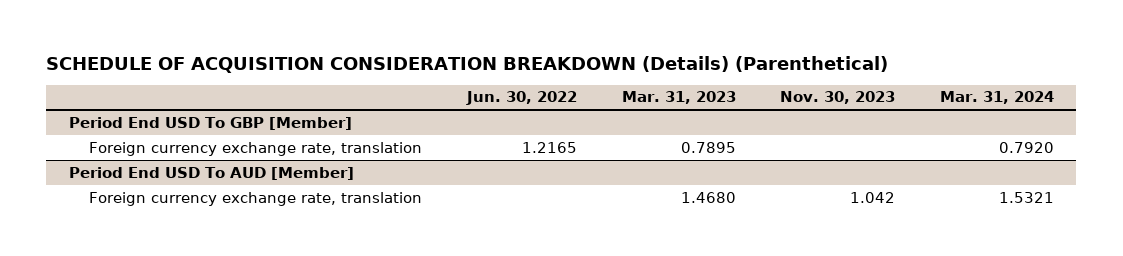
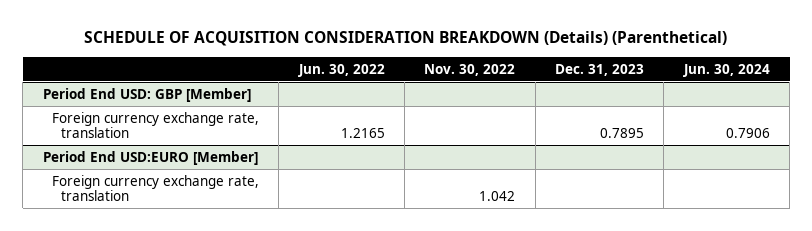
- | Jun. 30, 2022 | Mar. 31, 2023 | Nov. 30, 2023 | Mar. 31, 2024
+ | Jun. 30, 2022 | Nov. 30, 2022 | Dec. 31, 2023 | Jun. 30, 2024
- Period End USD To GBP [Member]
+ Period End USD: GBP [Member]
- Period End USD To AUD [Member]
- Foreign currency exchange rate, translation | | 1.4680 | 1.042 | 1.5321
+ Period End USD:EURO [Member]
+ Foreign currency exchange rate, translation | | 1.042 | |

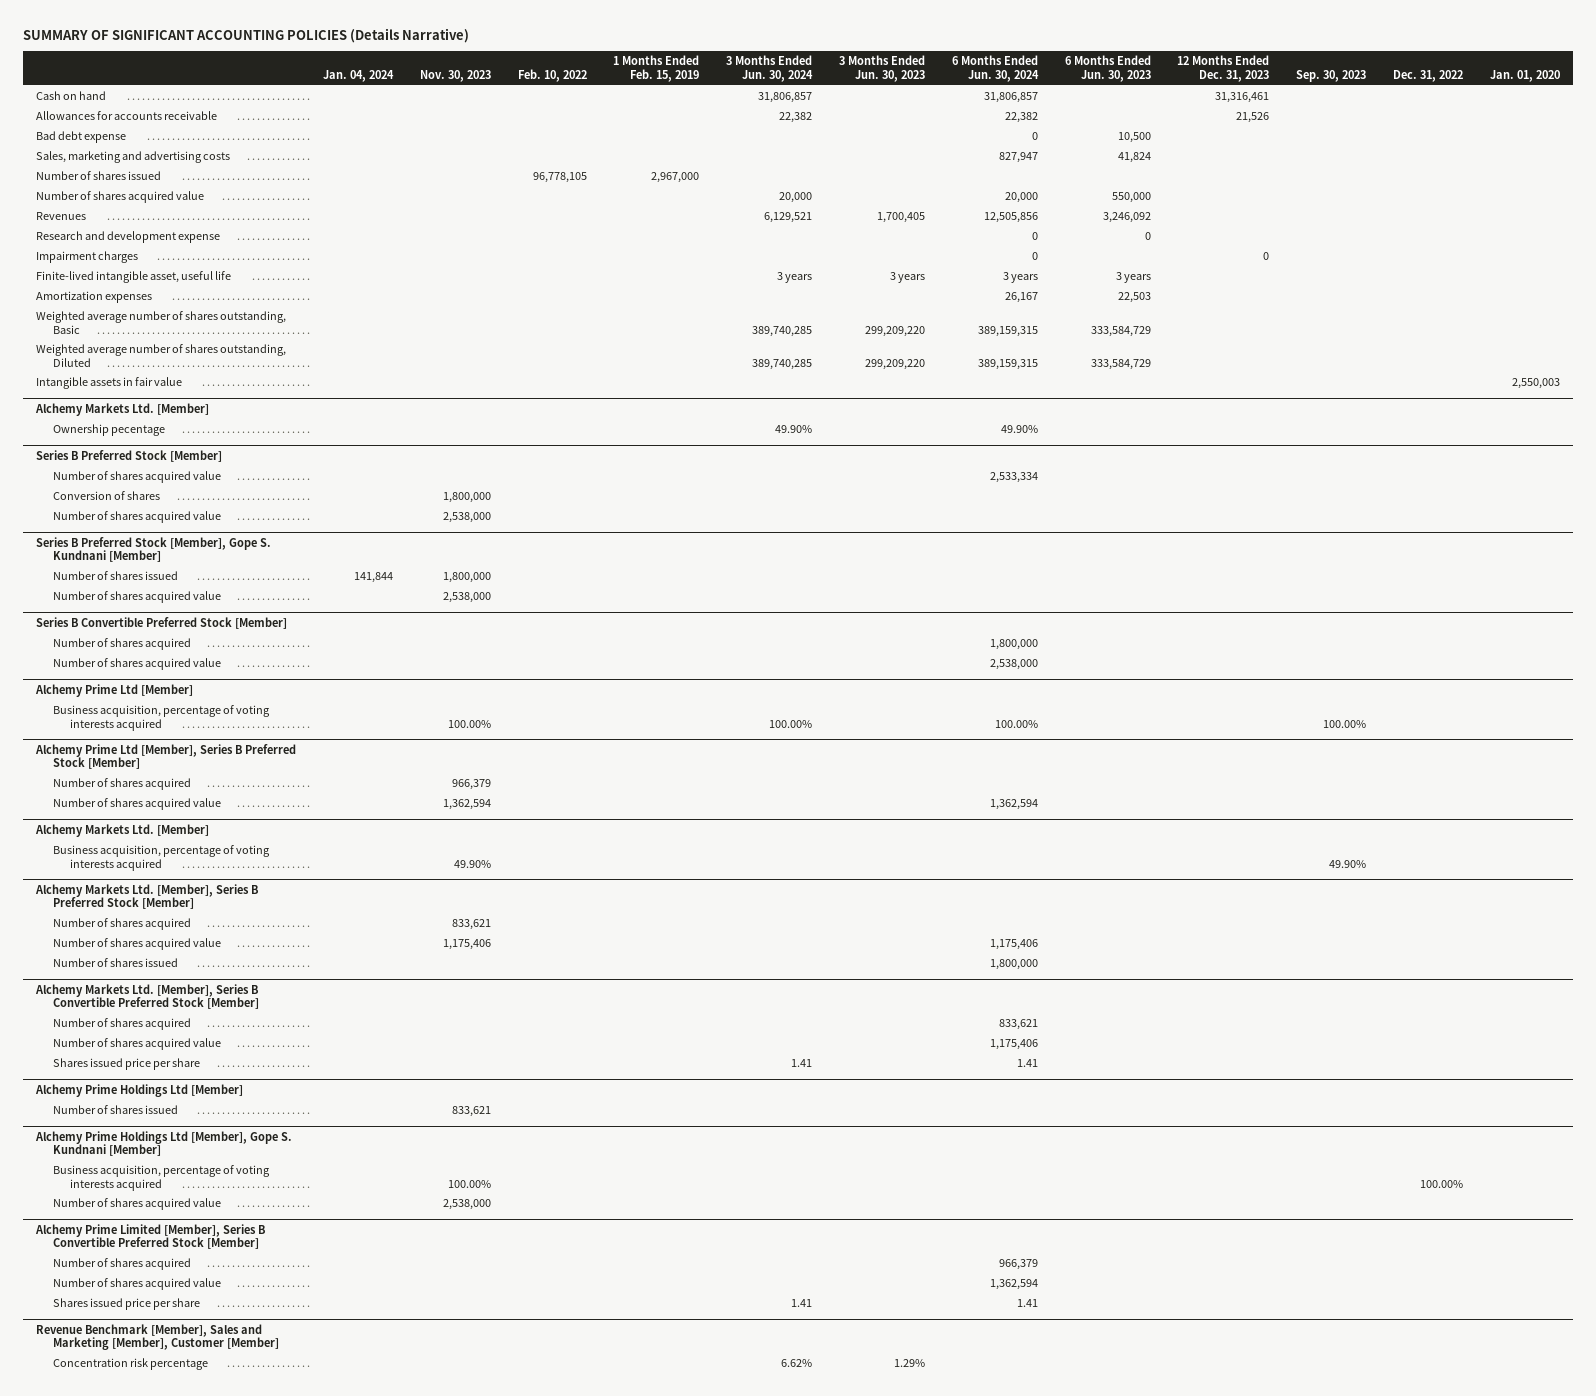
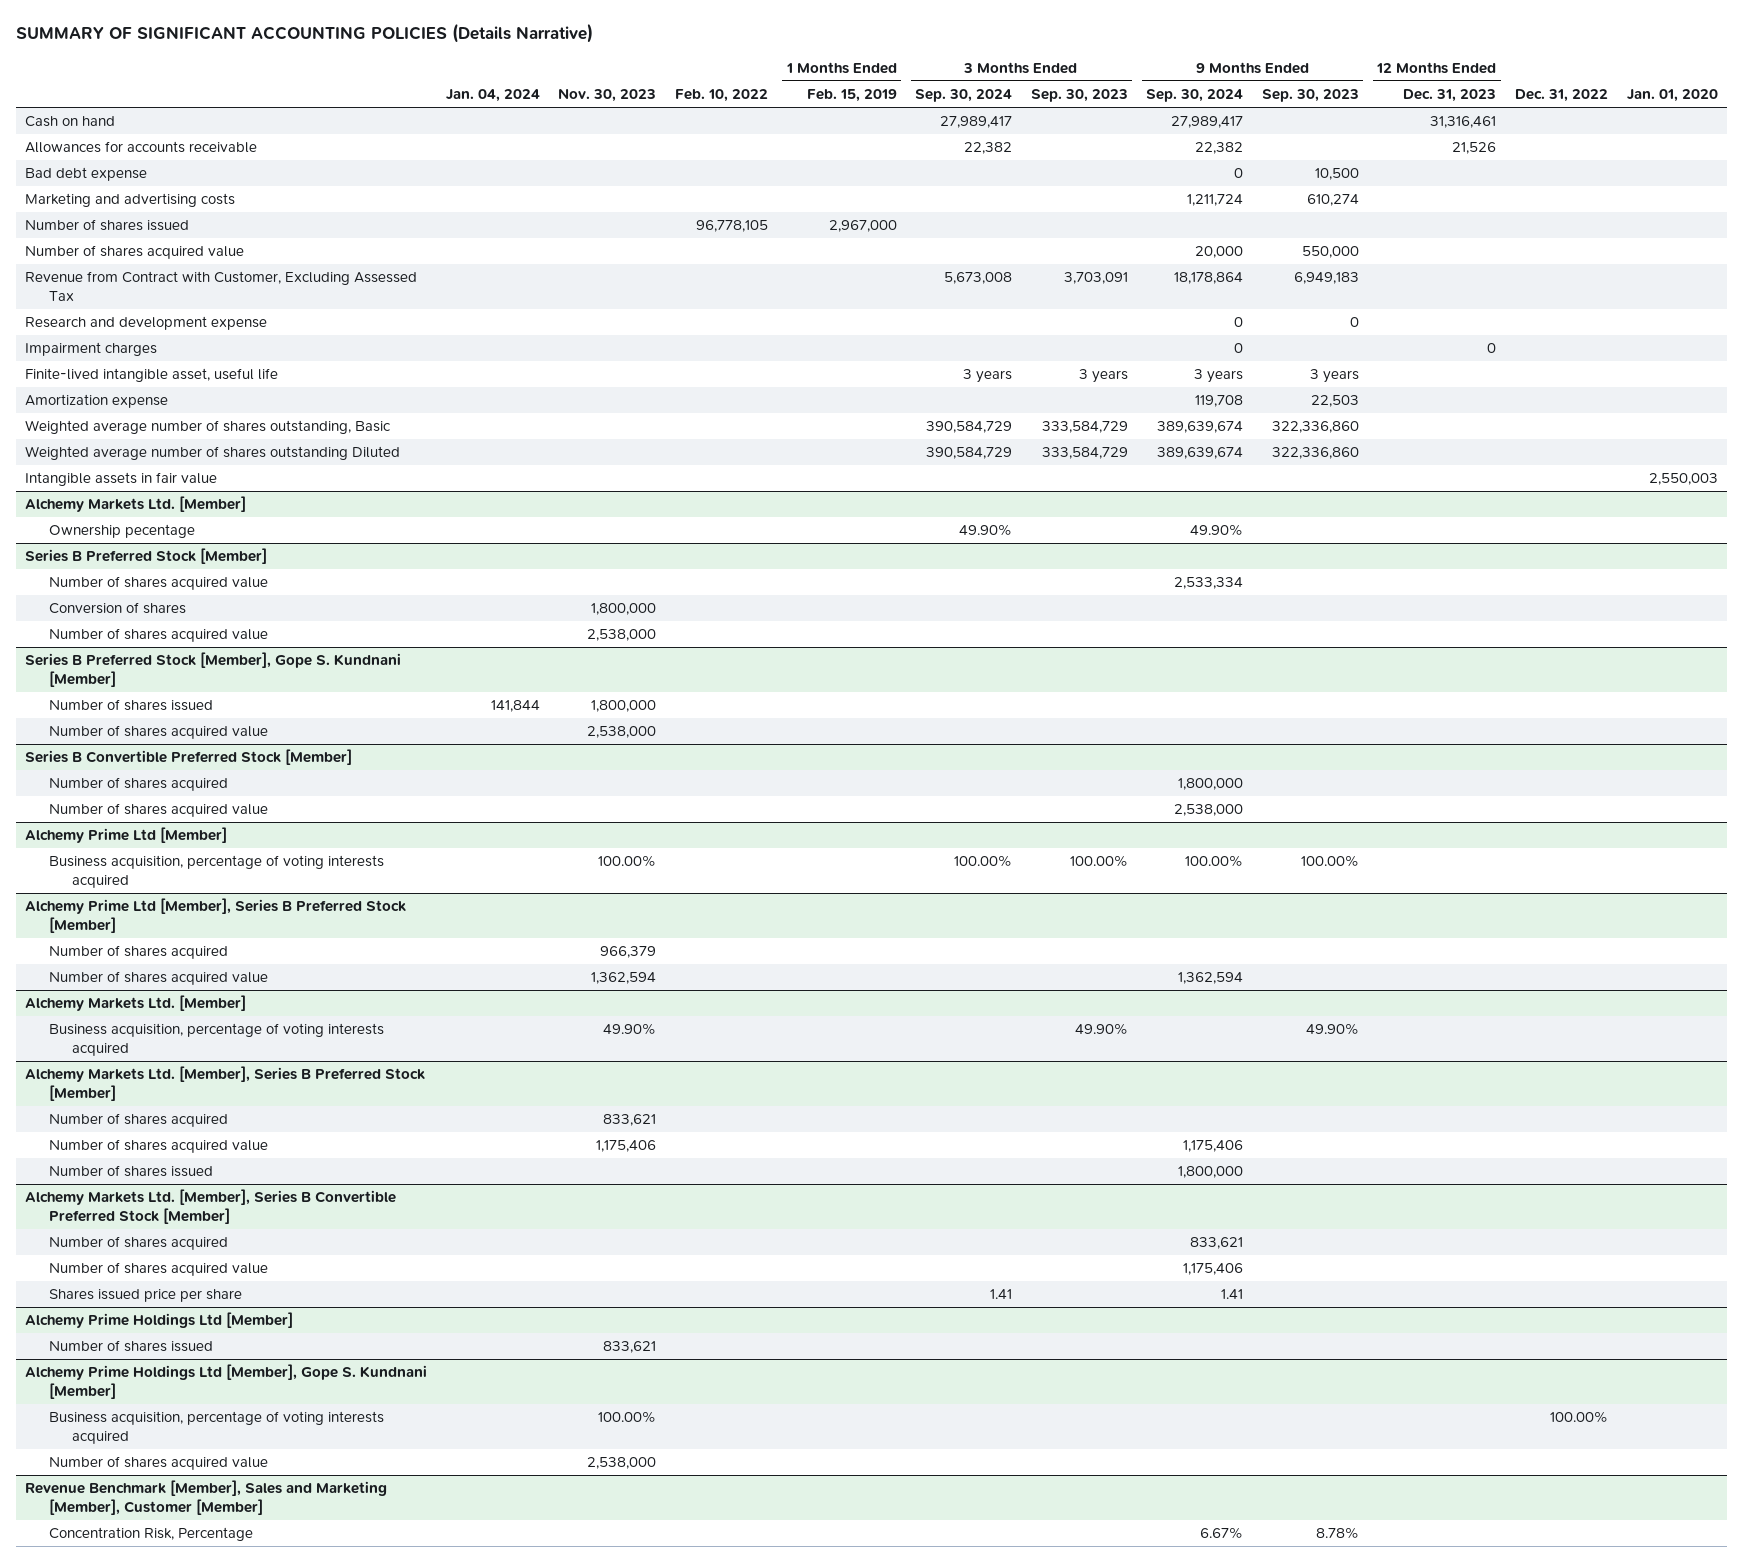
- | Jan. 04, 2024 | Nov. 30, 2023 | Feb. 10, 2022 | 1 Months Ended Feb. 15, 2019 | 3 Months Ended Jun. 30, 2024 | 3 Months Ended Jun. 30, 2023 | 6 Months Ended Jun. 30, 2024 | 6 Months Ended Jun. 30, 2023 | 12 Months Ended Dec. 31, 2023 | Sep. 30, 2023 | Dec. 31, 2022 | Jan. 01, 2020
+ | Jan. 04, 2024 | Nov. 30, 2023 | Feb. 10, 2022 | 1 Months Ended Feb. 15, 2019 | 3 Months Ended Sep. 30, 2024 | 3 Months Ended Sep. 30, 2023 | 9 Months Ended Sep. 30, 2024 | 9 Months Ended Sep. 30, 2023 | 12 Months Ended Dec. 31, 2023 | Dec. 31, 2022 | Jan. 01, 2020
- Sales, marketing and advertising costs | | | | | | | 827,947 | 41,824 | | | |
+ Marketing and advertising costs | | | | | | | 1,211,724 | 610,274 | | |
- Revenues | | | | | 6,129,521 | 1,700,405 | 12,505,856 | 3,246,092 | | | |
+ Revenue from Contract with Customer, Excluding Assessed Tax | | | | | 5,673,008 | 3,703,091 | 18,178,864 | 6,949,183 | | |
- Amortization expenses | | | | | | | 26,167 | 22,503 | | | |
+ Amortization expense | | | | | | | 119,708 | 22,503 | | |
- Weighted average number of shares outstanding, Diluted | | | | | 389,740,285 | 299,209,220 | 389,159,315 | 333,584,729 | | | |
+ Weighted average number of shares outstanding Diluted | | | | | 390,584,729 | 333,584,729 | 389,639,674 | 322,336,860 | | |
- Alchemy Prime Limited [Member], Series B Convertible Preferred Stock [Member]
- Number of shares acquired | | | | | | | 966,379 | | | | |
- Number of shares acquired value | | | | | | | 1,362,594 | | | | |
- Shares issued price per share | | | | | 1.41 | | 1.41 | | | | |
@ Revenue Benchmark [Member], Sales and Marketing [Member], Customer [Member]
- Concentration risk percentage | | | | | 6.62% | 1.29% | | | | | |
+ Concentration Risk, Percentage | | | | | | | 6.67% | 8.78% | | |

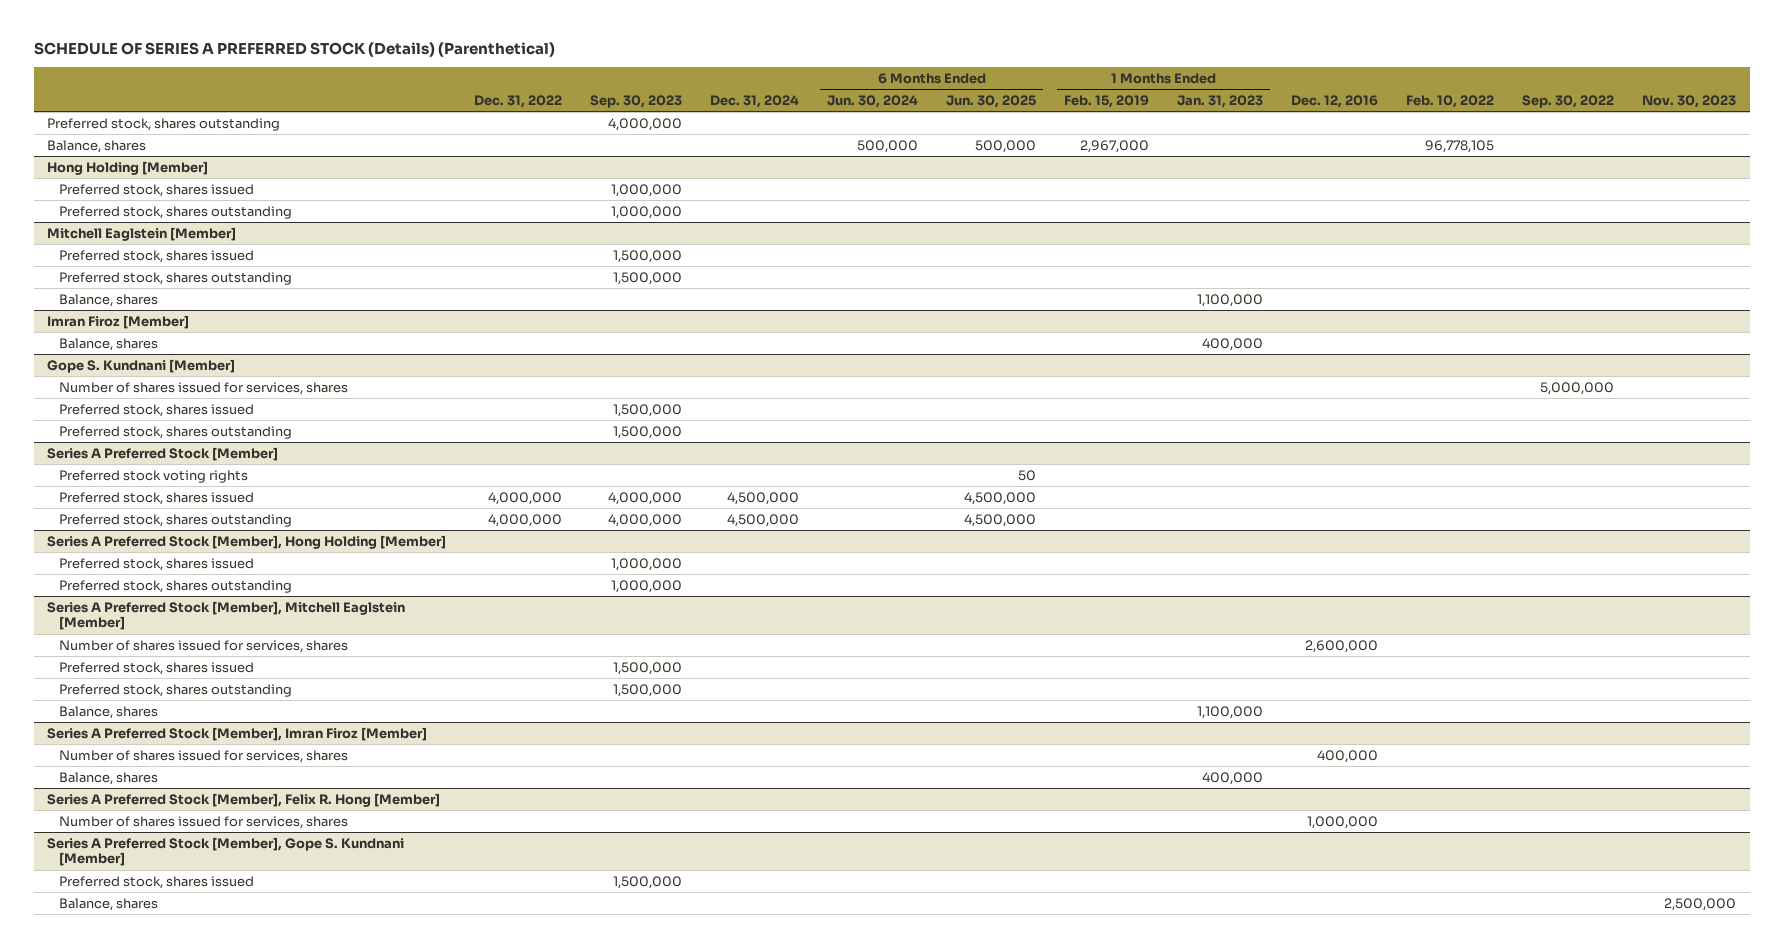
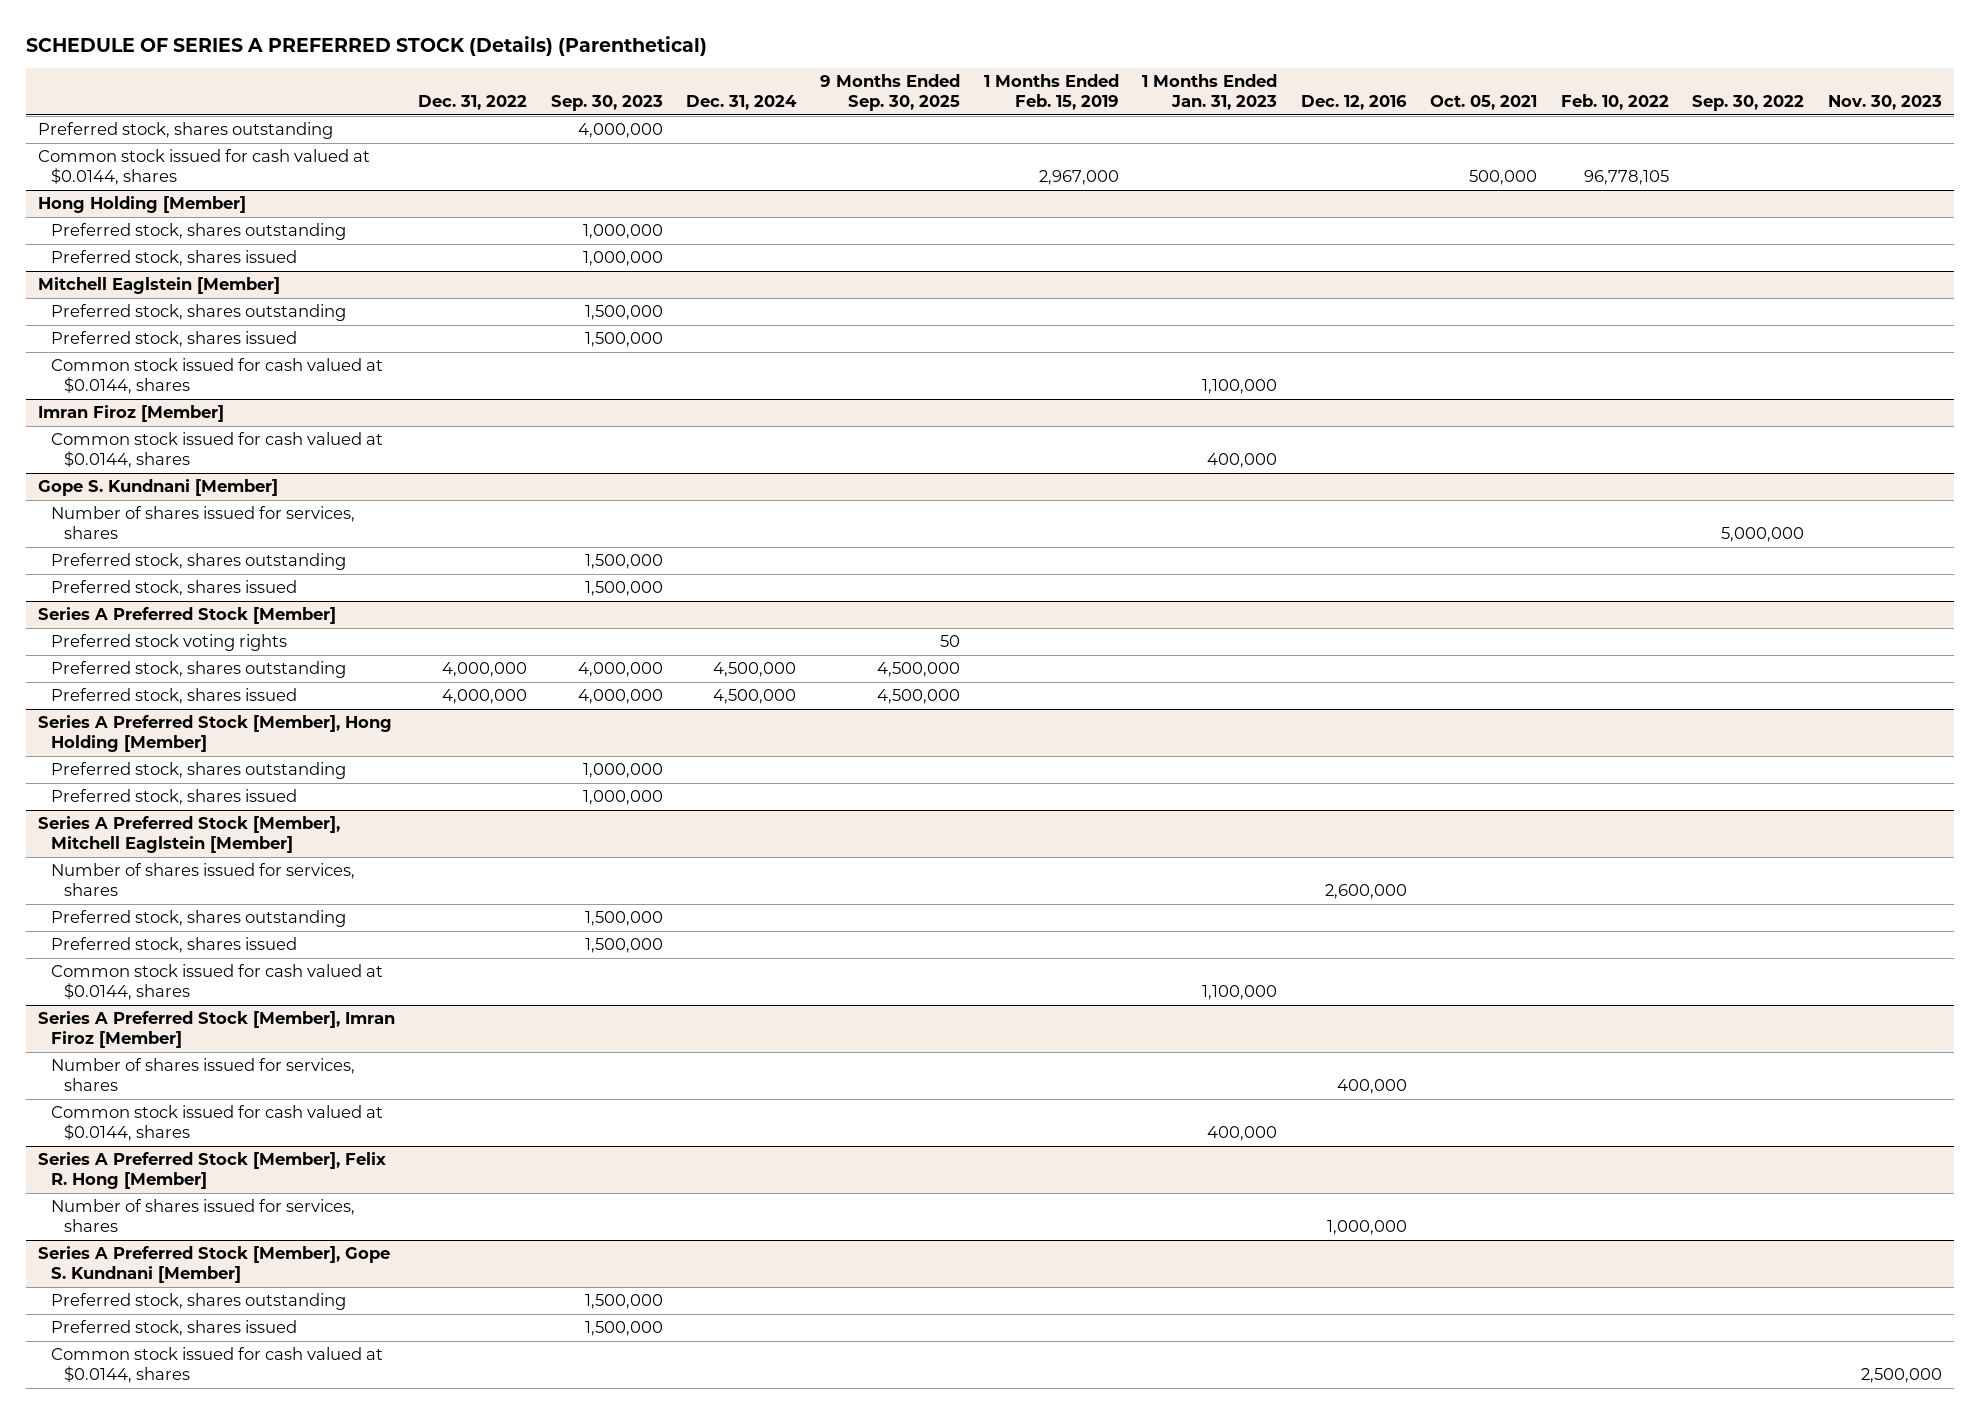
- | Dec. 31, 2022 | Sep. 30, 2023 | Dec. 31, 2024 | 6 Months Ended Jun. 30, 2024 | 6 Months Ended Jun. 30, 2025 | 1 Months Ended Feb. 15, 2019 | 1 Months Ended Jan. 31, 2023 | Dec. 12, 2016 | Feb. 10, 2022 | Sep. 30, 2022 | Nov. 30, 2023
+ | Dec. 31, 2022 | Sep. 30, 2023 | Dec. 31, 2024 | 9 Months Ended Sep. 30, 2025 | 1 Months Ended Feb. 15, 2019 | 1 Months Ended Jan. 31, 2023 | Dec. 12, 2016 | Oct. 05, 2021 | Feb. 10, 2022 | Sep. 30, 2022 | Nov. 30, 2023
- Balance, shares | | | | 500,000 | 500,000 | 2,967,000 | | | 96,778,105 | |
+ Common stock issued for cash valued at $0.0144, shares | | | | | 2,967,000 | | | 500,000 | 96,778,105 | |
@ Hong Holding [Member]
moved down: Preferred stock, shares issued | | 1,000,000 | | | | | | | | |
@ Mitchell Eaglstein [Member]
- Balance, shares | | | | | | | 1,100,000 | | | |
moved down: Preferred stock, shares issued | | 1,500,000 | | | | | | | | |
+ Common stock issued for cash valued at $0.0144, shares | | | | | | 1,100,000 | | | | |
@ Imran Firoz [Member]
- Balance, shares | | | | | | | 400,000 | | | |
+ Common stock issued for cash valued at $0.0144, shares | | | | | | 400,000 | | | | |
@ Gope S. Kundnani [Member]
moved down: Preferred stock, shares issued | | 1,500,000 | | | | | | | | |
@ Series A Preferred Stock [Member]
moved down: Preferred stock, shares issued | 4,000,000 | 4,000,000 | 4,500,000 | 4,500,000 | | | | | | |
@ Series A Preferred Stock [Member], Hong Holding [Member]
moved down: Preferred stock, shares issued | | 1,000,000 | | | | | | | | |
@ Series A Preferred Stock [Member], Mitchell Eaglstein [Member]
- Balance, shares | | | | | | | 1,100,000 | | | |
moved down: Preferred stock, shares issued | | 1,500,000 | | | | | | | | |
+ Common stock issued for cash valued at $0.0144, shares | | | | | | 1,100,000 | | | | |
@ Series A Preferred Stock [Member], Imran Firoz [Member]
- Balance, shares | | | | | | | 400,000 | | | |
+ Common stock issued for cash valued at $0.0144, shares | | | | | | 400,000 | | | | |
@ Series A Preferred Stock [Member], Gope S. Kundnani [Member]
+ Preferred stock, shares outstanding | | 1,500,000 | | | | | | | | |
- Balance, shares | | | | | | | | | | | 2,500,000
+ Common stock issued for cash valued at $0.0144, shares | | | | | | | | | | | 2,500,000

